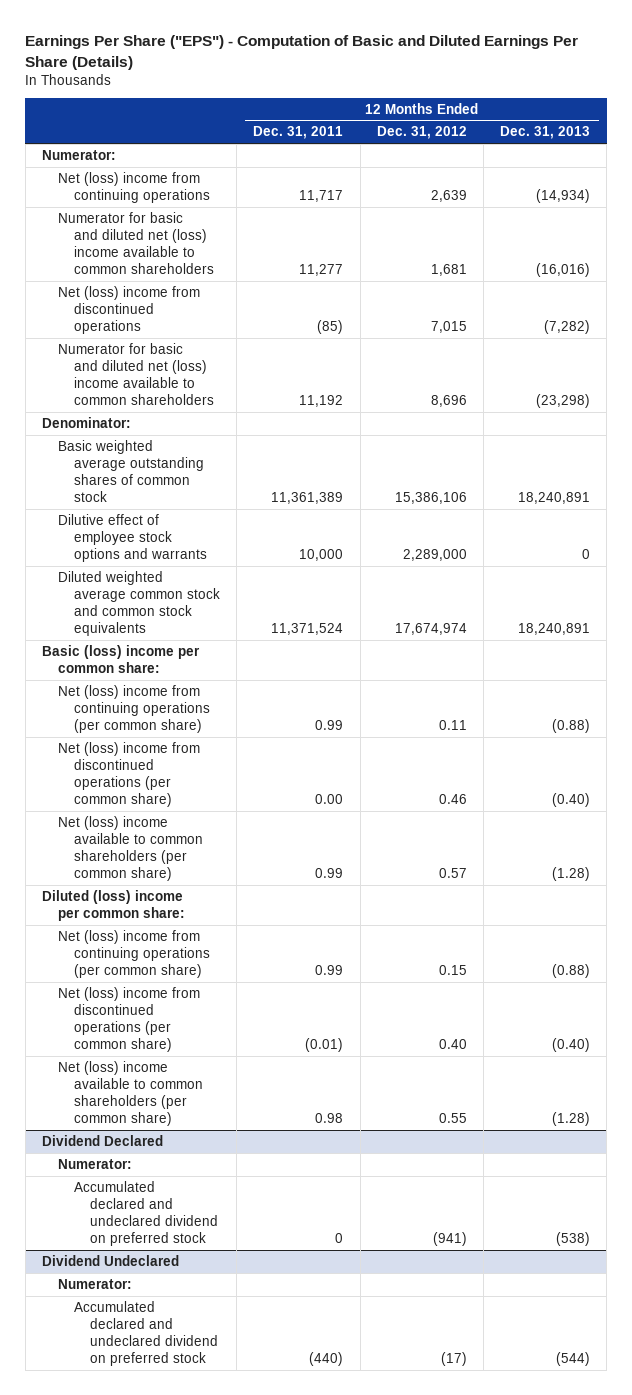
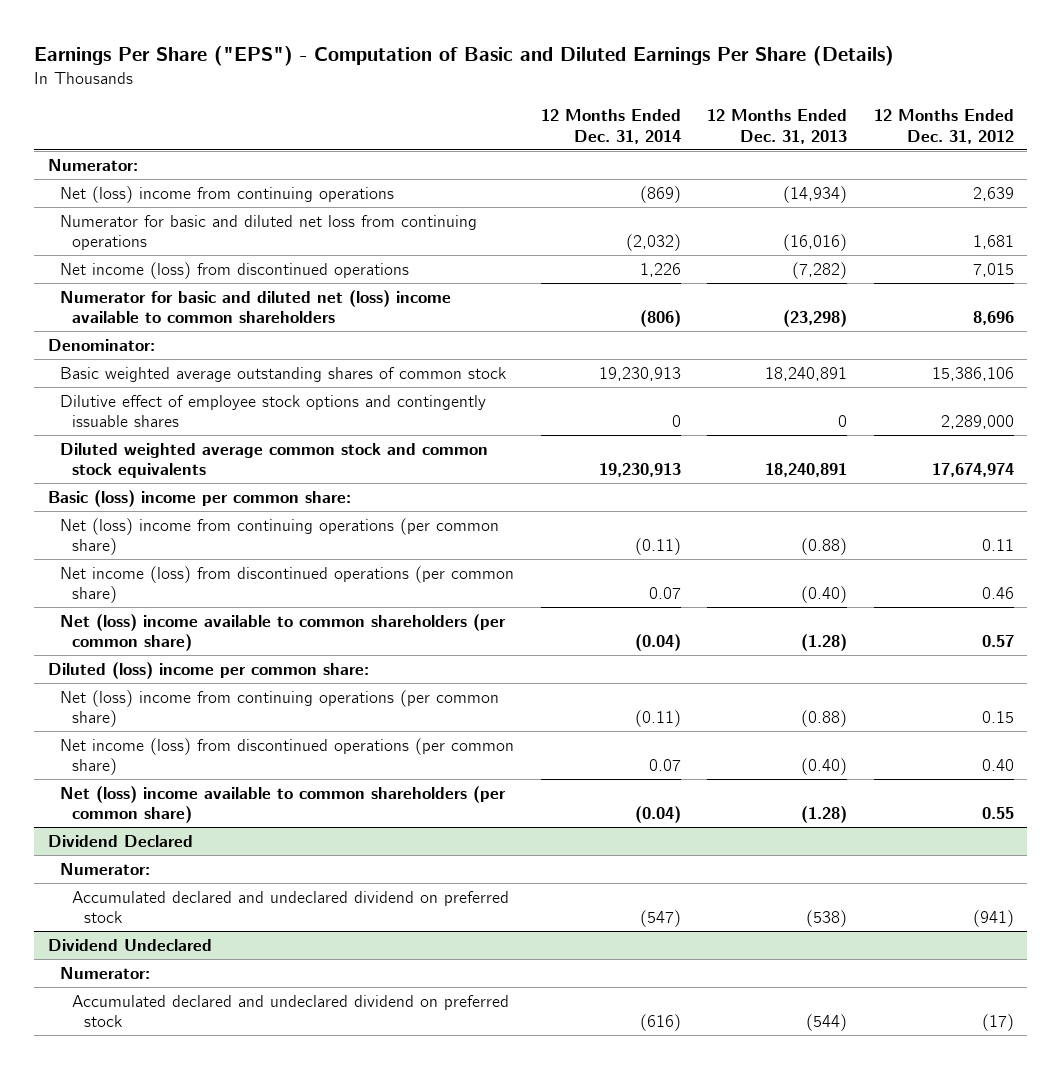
- | 12 Months Ended Dec. 31, 2011 | 12 Months Ended Dec. 31, 2012 | 12 Months Ended Dec. 31, 2013
+ | 12 Months Ended Dec. 31, 2014 | 12 Months Ended Dec. 31, 2013 | 12 Months Ended Dec. 31, 2012
- Numerator for basic and diluted net (loss) income available to common shareholders | 11,277 | 1,681 | (16,016)
- Net (loss) income from discontinued operations | (85) | 7,015 | (7,282)
+ Numerator for basic and diluted net loss from continuing operations | (2,032) | (16,016) | 1,681
+ Net income (loss) from discontinued operations | 1,226 | (7,282) | 7,015
- Dilutive effect of employee stock options and warrants | 10,000 | 2,289,000 | 0
+ Dilutive effect of employee stock options and contingently issuable shares | 0 | 0 | 2,289,000
- Net (loss) income from discontinued operations (per common share) | 0.00 | 0.46 | (0.40)
+ Net income (loss) from discontinued operations (per common share) | 0.07 | (0.40) | 0.46
- Net (loss) income from discontinued operations (per common share) | (0.01) | 0.40 | (0.40)
+ Net income (loss) from discontinued operations (per common share) | 0.07 | (0.40) | 0.40

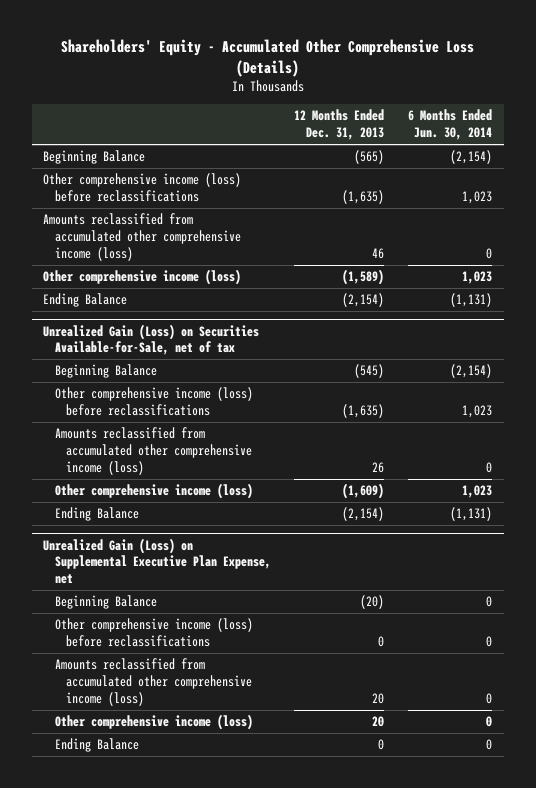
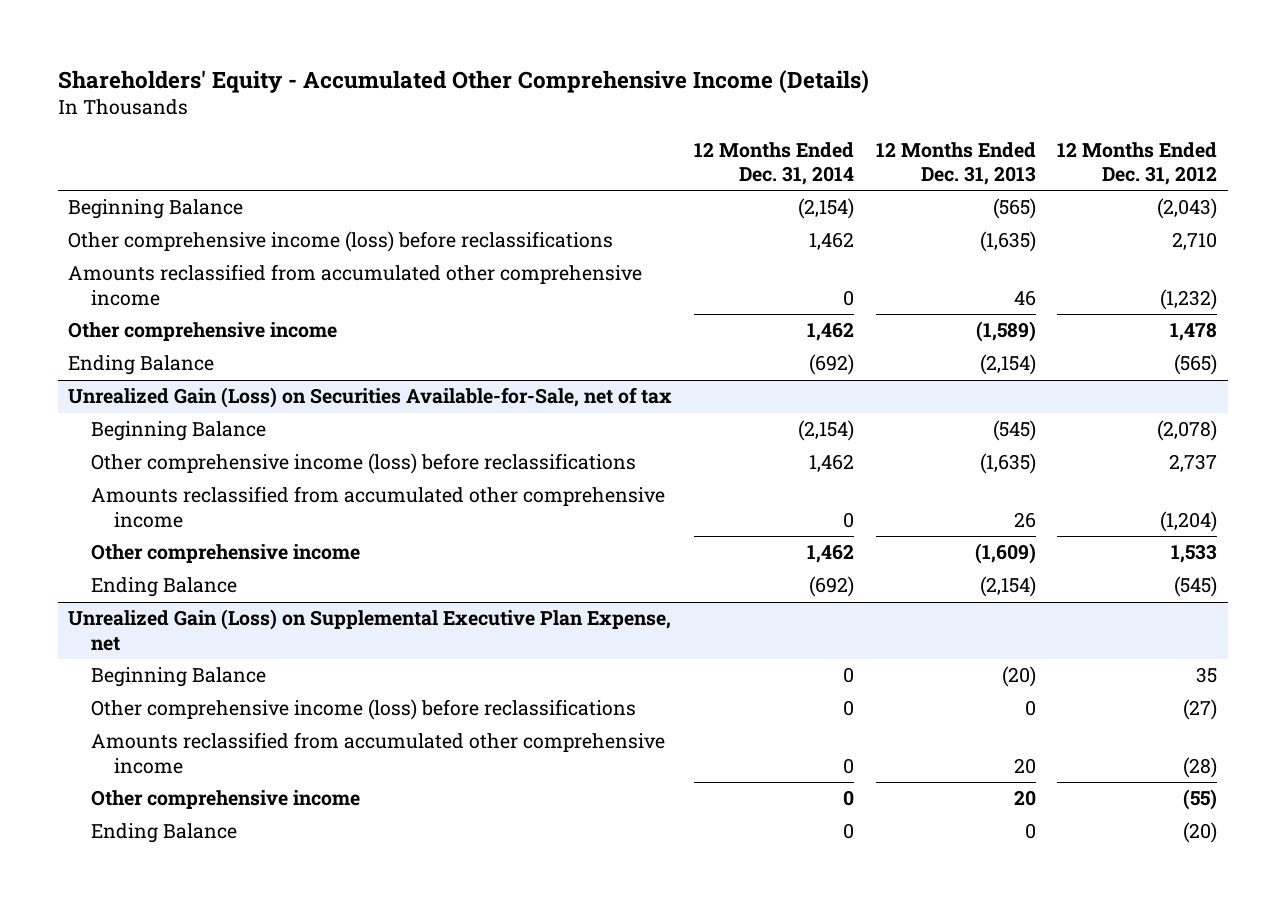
- Shareholders' Equity - Accumulated Other Comprehensive Loss (Details)
+ Shareholders' Equity - Accumulated Other Comprehensive Income (Details)
- | 12 Months Ended Dec. 31, 2013 | 6 Months Ended Jun. 30, 2014
+ | 12 Months Ended Dec. 31, 2014 | 12 Months Ended Dec. 31, 2013 | 12 Months Ended Dec. 31, 2012
- Amounts reclassified from accumulated other comprehensive income (loss) | 46 | 0
- Other comprehensive income (loss) | (1,589) | 1,023
+ Amounts reclassified from accumulated other comprehensive income | 0 | 46 | (1,232)
+ Other comprehensive income | 1,462 | (1,589) | 1,478
@ Unrealized Gain (Loss) on Securities Available-for-Sale, net of tax
- Amounts reclassified from accumulated other comprehensive income (loss) | 26 | 0
- Other comprehensive income (loss) | (1,609) | 1,023
+ Amounts reclassified from accumulated other comprehensive income | 0 | 26 | (1,204)
+ Other comprehensive income | 1,462 | (1,609) | 1,533
@ Unrealized Gain (Loss) on Supplemental Executive Plan Expense, net
- Amounts reclassified from accumulated other comprehensive income (loss) | 20 | 0
- Other comprehensive income (loss) | 20 | 0
+ Amounts reclassified from accumulated other comprehensive income | 0 | 20 | (28)
+ Other comprehensive income | 0 | 20 | (55)

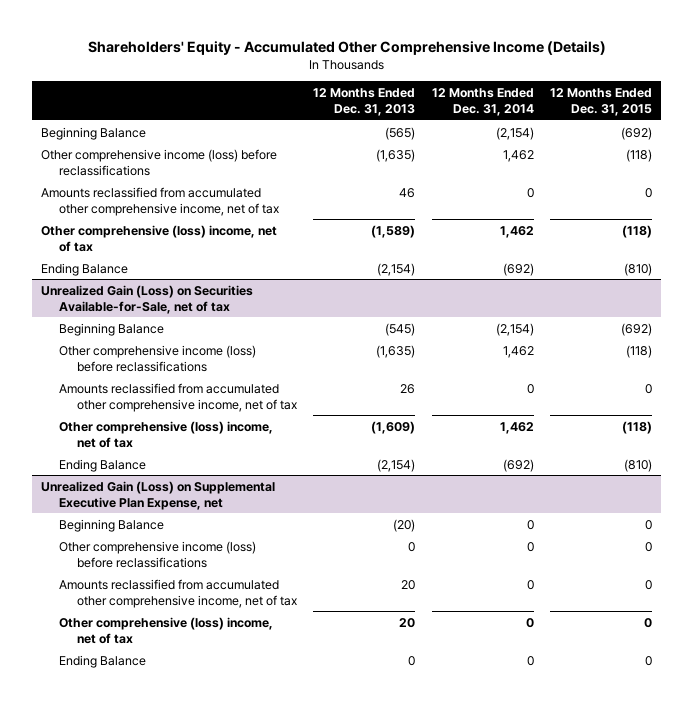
- | 12 Months Ended Dec. 31, 2014 | 12 Months Ended Dec. 31, 2013 | 12 Months Ended Dec. 31, 2012
+ | 12 Months Ended Dec. 31, 2013 | 12 Months Ended Dec. 31, 2014 | 12 Months Ended Dec. 31, 2015
- Amounts reclassified from accumulated other comprehensive income | 0 | 46 | (1,232)
- Other comprehensive income | 1,462 | (1,589) | 1,478
+ Amounts reclassified from accumulated other comprehensive income, net of tax | 46 | 0 | 0
+ Other comprehensive (loss) income, net of tax | (1,589) | 1,462 | (118)
@ Unrealized Gain (Loss) on Securities Available-for-Sale, net of tax
- Amounts reclassified from accumulated other comprehensive income | 0 | 26 | (1,204)
- Other comprehensive income | 1,462 | (1,609) | 1,533
+ Amounts reclassified from accumulated other comprehensive income, net of tax | 26 | 0 | 0
+ Other comprehensive (loss) income, net of tax | (1,609) | 1,462 | (118)
@ Unrealized Gain (Loss) on Supplemental Executive Plan Expense, net
- Amounts reclassified from accumulated other comprehensive income | 0 | 20 | (28)
- Other comprehensive income | 0 | 20 | (55)
+ Amounts reclassified from accumulated other comprehensive income, net of tax | 20 | 0 | 0
+ Other comprehensive (loss) income, net of tax | 20 | 0 | 0

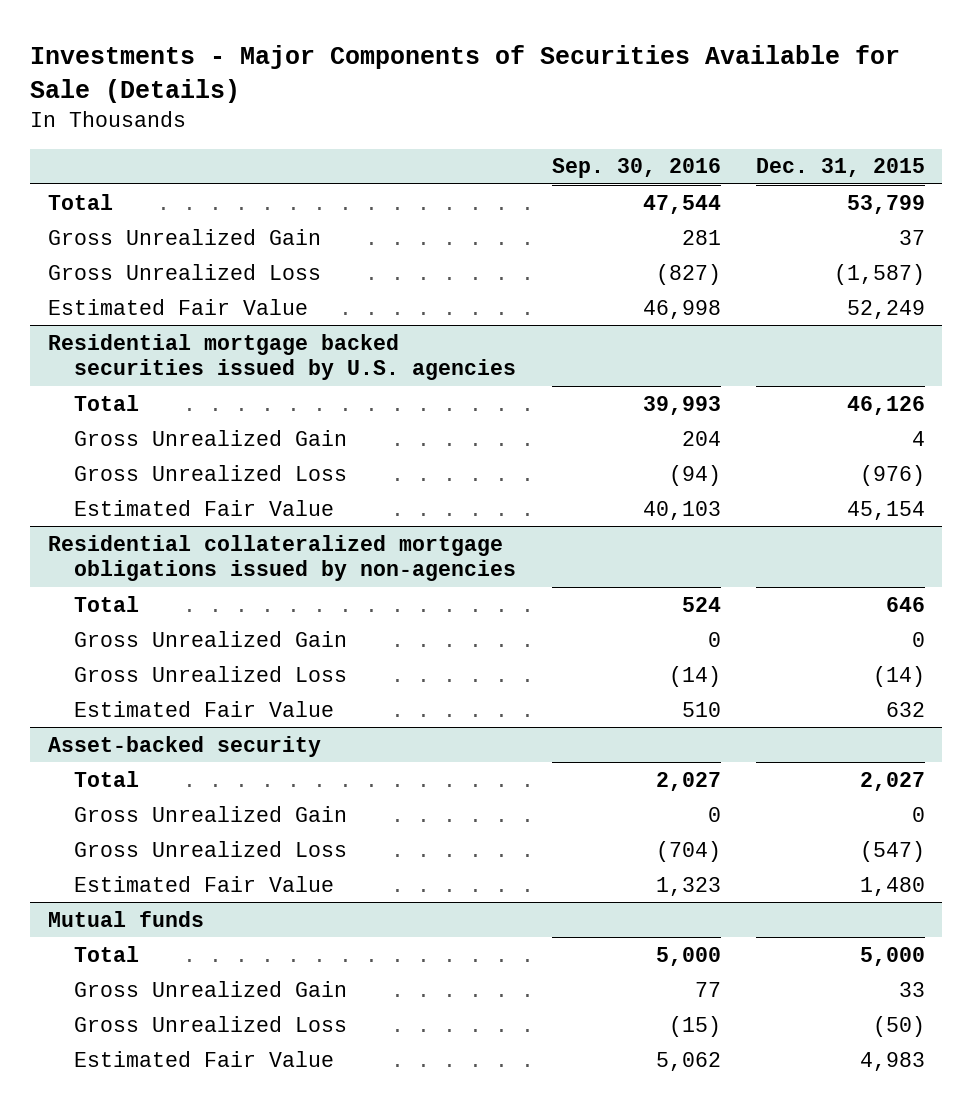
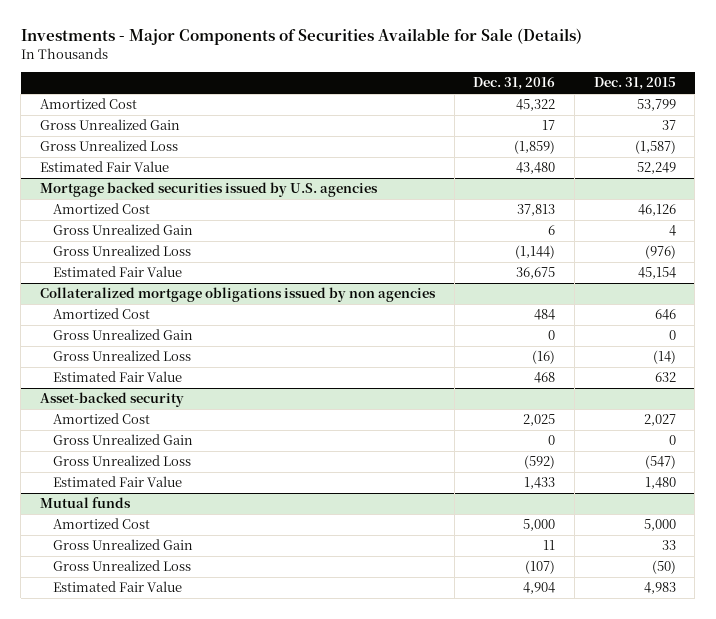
- | Sep. 30, 2016 | Dec. 31, 2015
+ | Dec. 31, 2016 | Dec. 31, 2015
- Total | 47,544 | 53,799
+ Amortized Cost | 45,322 | 53,799
- Residential mortgage backed securities issued by U.S. agencies
- Total | 39,993 | 46,126
+ Mortgage backed securities issued by U.S. agencies
+ Amortized Cost | 37,813 | 46,126
- Residential collateralized mortgage obligations issued by non-agencies
- Total | 524 | 646
+ Collateralized mortgage obligations issued by non agencies
+ Amortized Cost | 484 | 646
@ Asset-backed security
- Total | 2,027 | 2,027
+ Amortized Cost | 2,025 | 2,027
@ Mutual funds
- Total | 5,000 | 5,000
+ Amortized Cost | 5,000 | 5,000

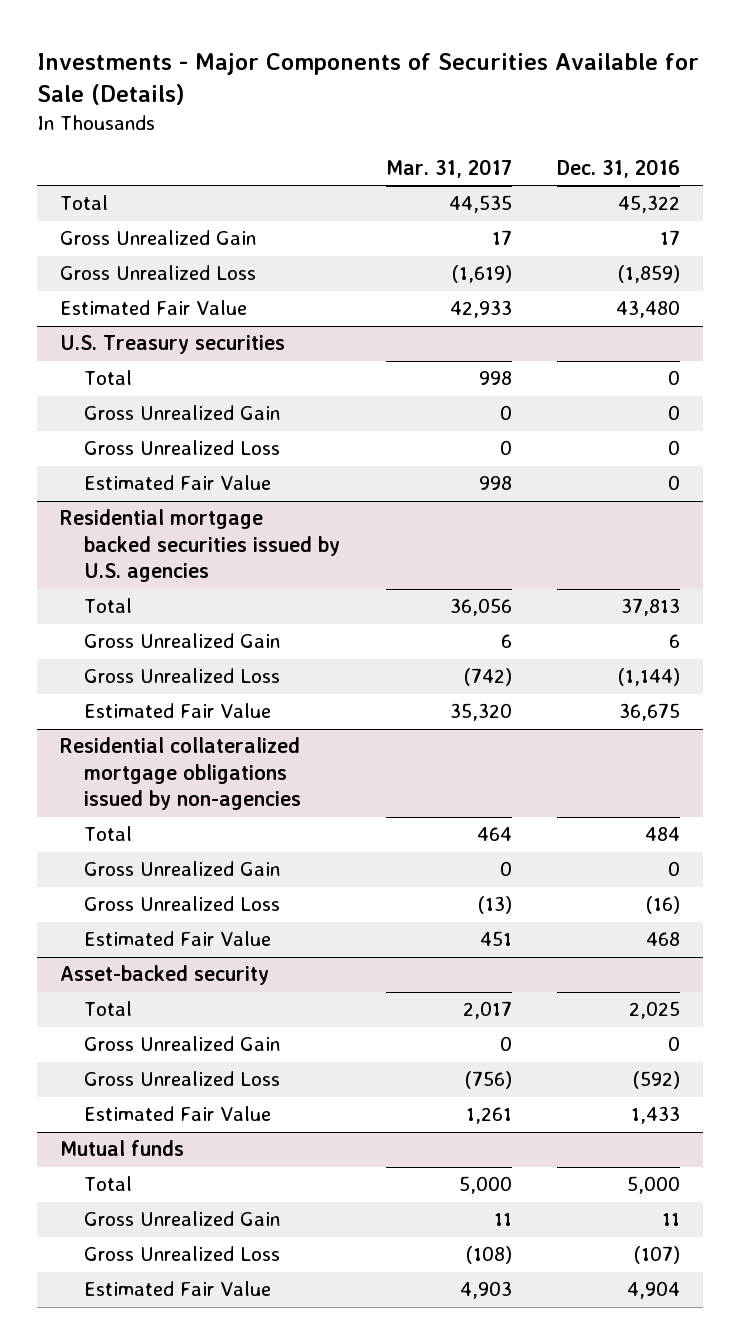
- | Dec. 31, 2016 | Dec. 31, 2015
+ | Mar. 31, 2017 | Dec. 31, 2016
- Amortized Cost | 45,322 | 53,799
+ Total | 44,535 | 45,322
- Mortgage backed securities issued by U.S. agencies
- Amortized Cost | 37,813 | 46,126
+ U.S. Treasury securities
+ Total | 998 | 0
+ Gross Unrealized Gain | 0 | 0
+ Gross Unrealized Loss | 0 | 0
+ Estimated Fair Value | 998 | 0
+ Residential mortgage backed securities issued by U.S. agencies
+ Total | 36,056 | 37,813
- Collateralized mortgage obligations issued by non agencies
- Amortized Cost | 484 | 646
+ Residential collateralized mortgage obligations issued by non-agencies
+ Total | 464 | 484
@ Asset-backed security
- Amortized Cost | 2,025 | 2,027
+ Total | 2,017 | 2,025
@ Mutual funds
- Amortized Cost | 5,000 | 5,000
+ Total | 5,000 | 5,000

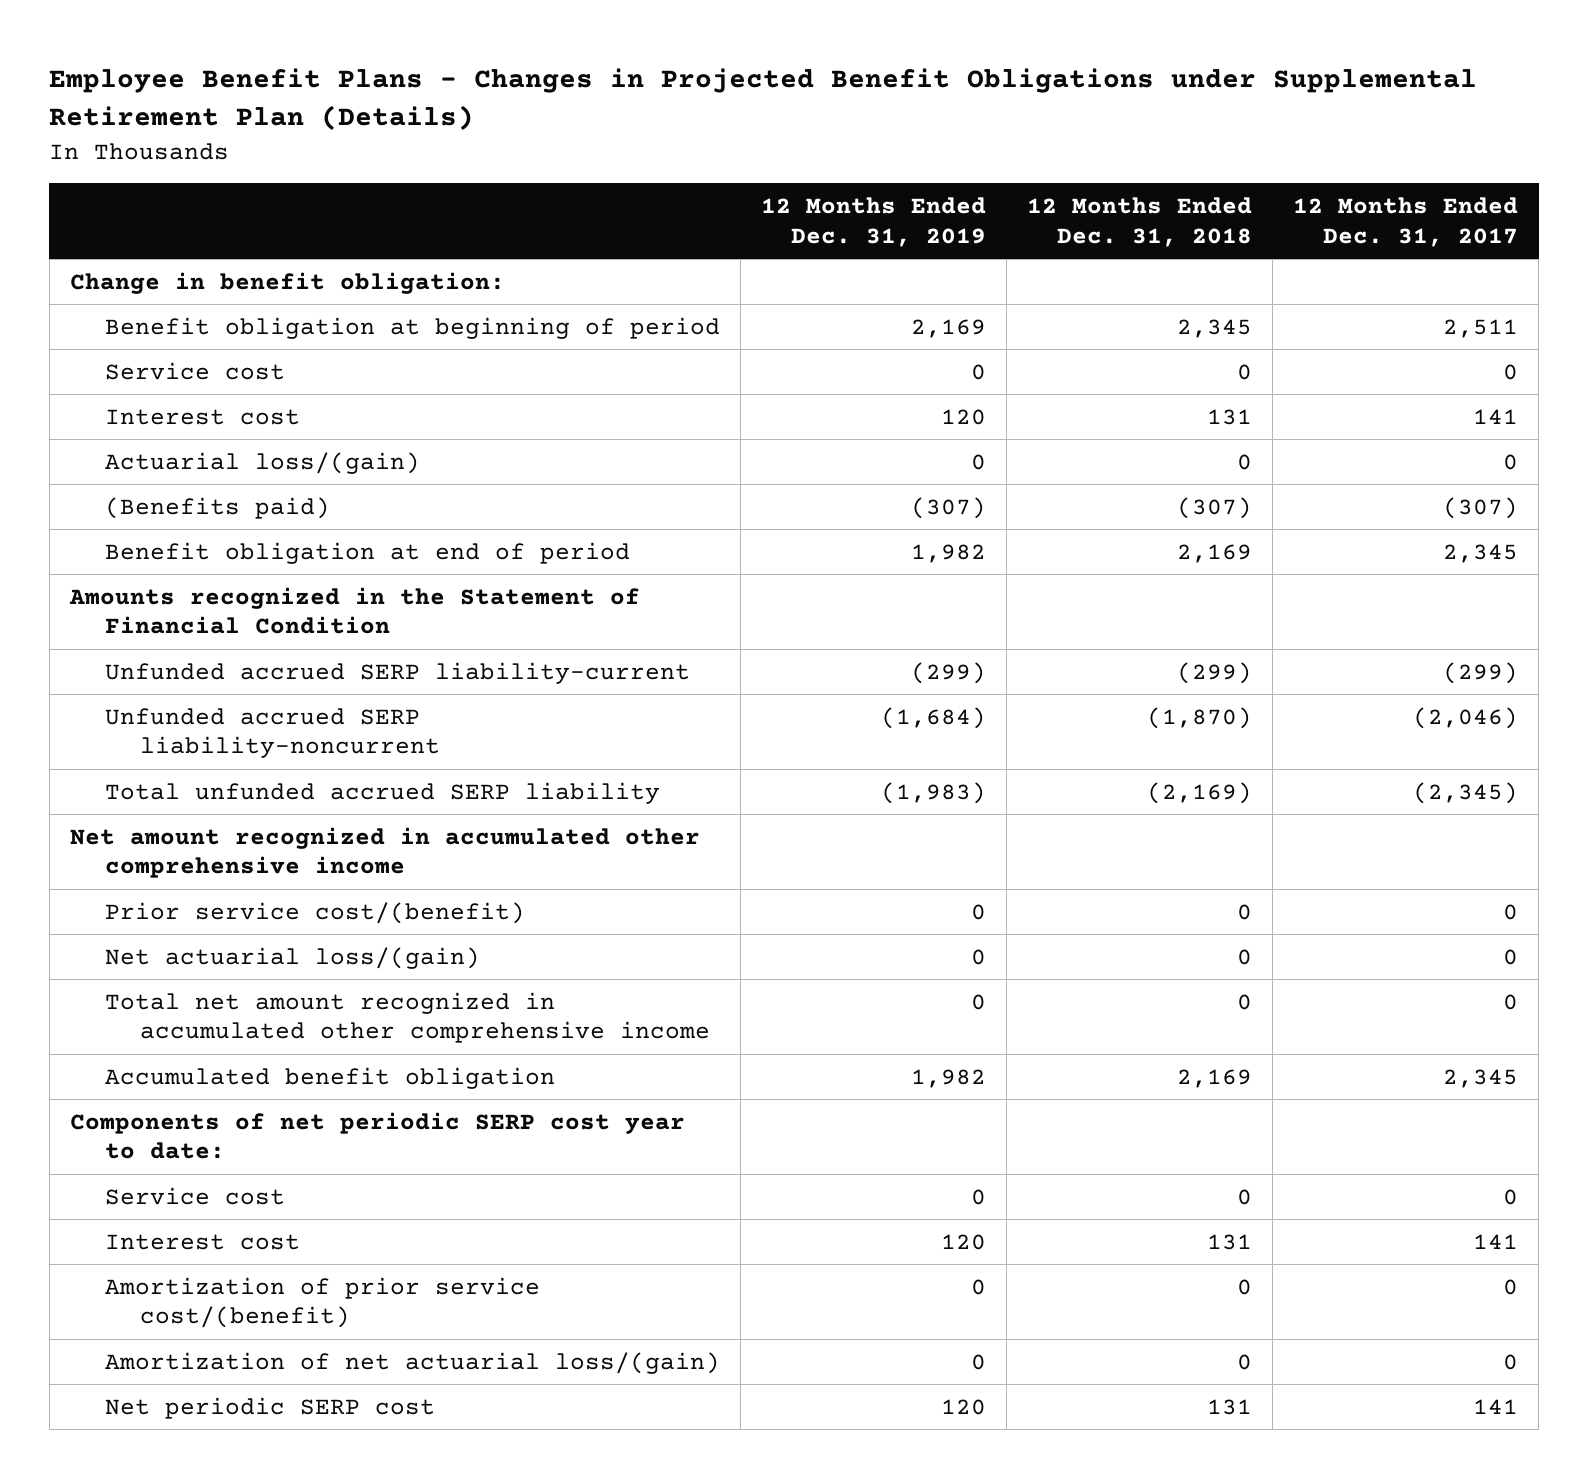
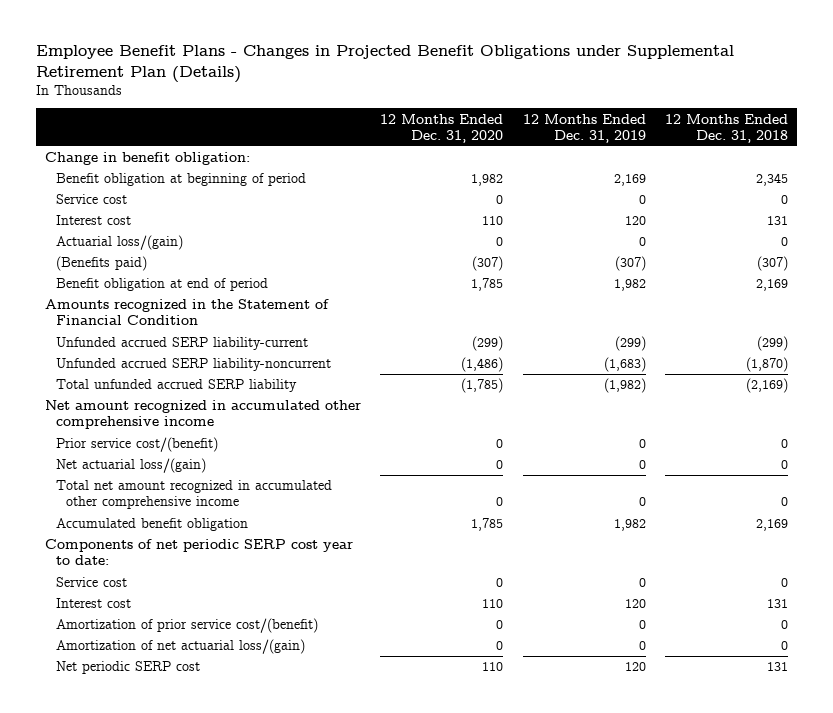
- | 12 Months Ended Dec. 31, 2019 | 12 Months Ended Dec. 31, 2018 | 12 Months Ended Dec. 31, 2017
+ | 12 Months Ended Dec. 31, 2020 | 12 Months Ended Dec. 31, 2019 | 12 Months Ended Dec. 31, 2018
- Unfunded accrued SERP liability-noncurrent | (1,684) | (1,870) | (2,046)
- Total unfunded accrued SERP liability | (1,983) | (2,169) | (2,345)
+ Unfunded accrued SERP liability-noncurrent | (1,486) | (1,683) | (1,870)
+ Total unfunded accrued SERP liability | (1,785) | (1,982) | (2,169)

